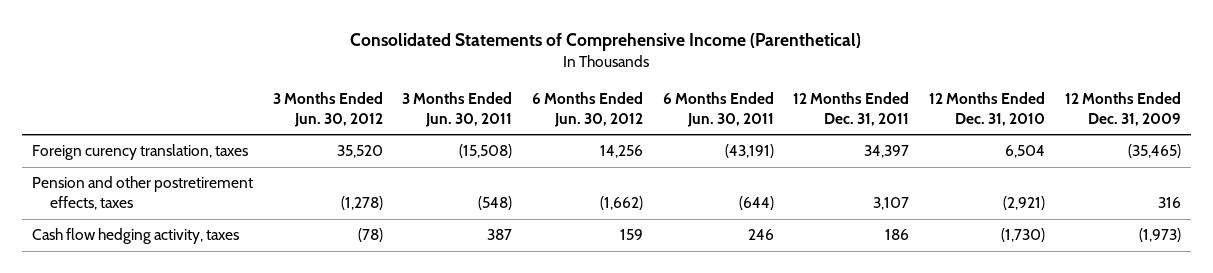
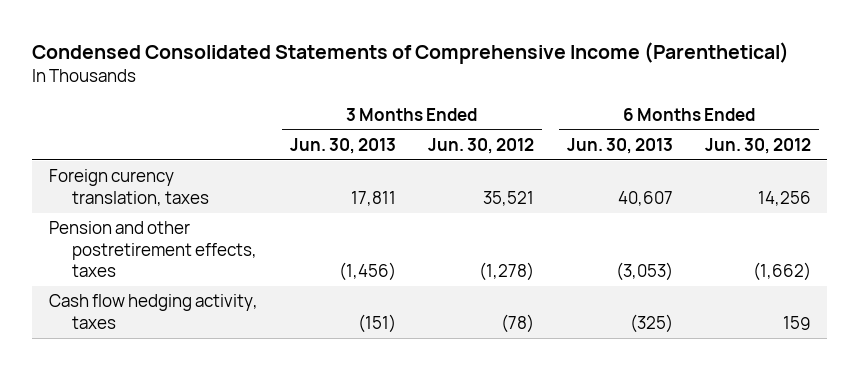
- Consolidated Statements of Comprehensive Income (Parenthetical)
+ Condensed Consolidated Statements of Comprehensive Income (Parenthetical)
- | 3 Months Ended Jun. 30, 2012 | 3 Months Ended Jun. 30, 2011 | 6 Months Ended Jun. 30, 2012 | 6 Months Ended Jun. 30, 2011 | 12 Months Ended Dec. 31, 2011 | 12 Months Ended Dec. 31, 2010 | 12 Months Ended Dec. 31, 2009
+ | 3 Months Ended Jun. 30, 2013 | 3 Months Ended Jun. 30, 2012 | 6 Months Ended Jun. 30, 2013 | 6 Months Ended Jun. 30, 2012
- Foreign curency translation, taxes | 35,520 | (15,508) | 14,256 | (43,191) | 34,397 | 6,504 | (35,465)
+ Foreign curency translation, taxes | 17,811 | 35,521 | 40,607 | 14,256

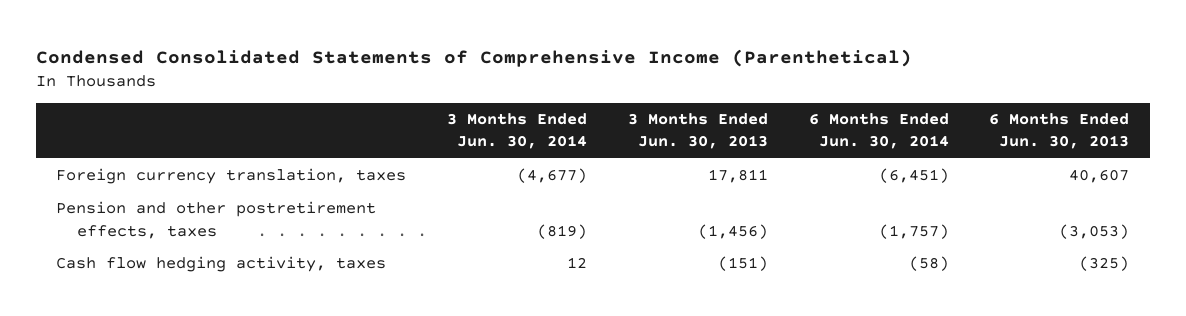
- | 3 Months Ended Jun. 30, 2013 | 3 Months Ended Jun. 30, 2012 | 6 Months Ended Jun. 30, 2013 | 6 Months Ended Jun. 30, 2012
+ | 3 Months Ended Jun. 30, 2014 | 3 Months Ended Jun. 30, 2013 | 6 Months Ended Jun. 30, 2014 | 6 Months Ended Jun. 30, 2013
- Foreign curency translation, taxes | 17,811 | 35,521 | 40,607 | 14,256
+ Foreign currency translation, taxes | (4,677) | 17,811 | (6,451) | 40,607

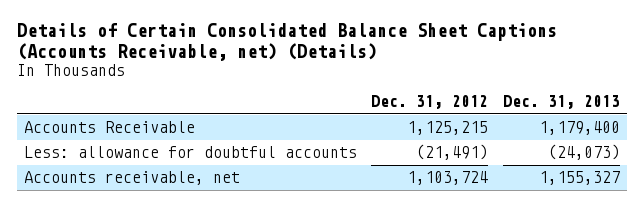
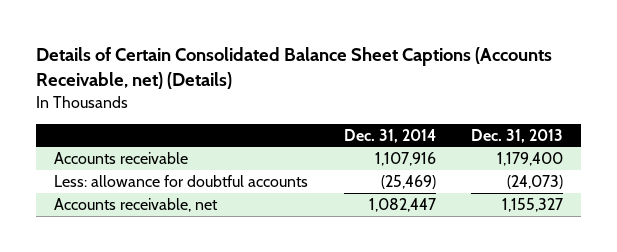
- | Dec. 31, 2012 | Dec. 31, 2013
+ | Dec. 31, 2014 | Dec. 31, 2013
- Accounts Receivable | 1,125,215 | 1,179,400
+ Accounts receivable | 1,107,916 | 1,179,400

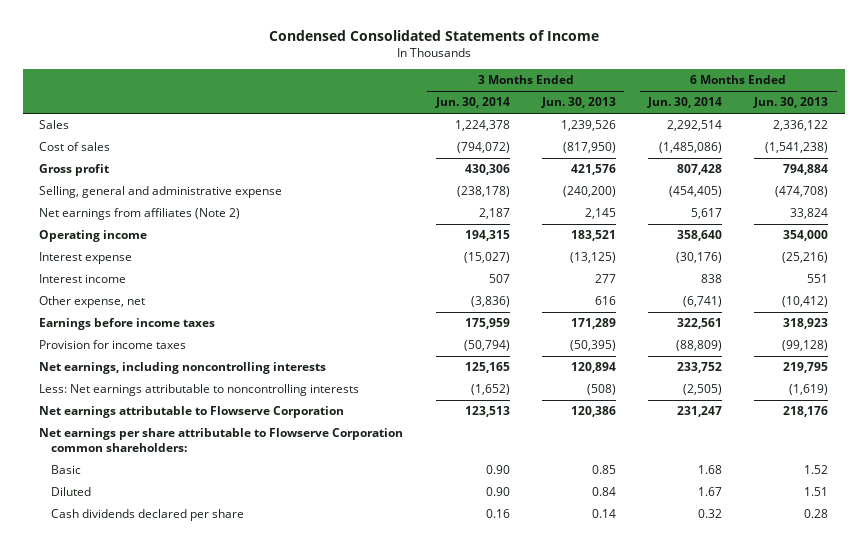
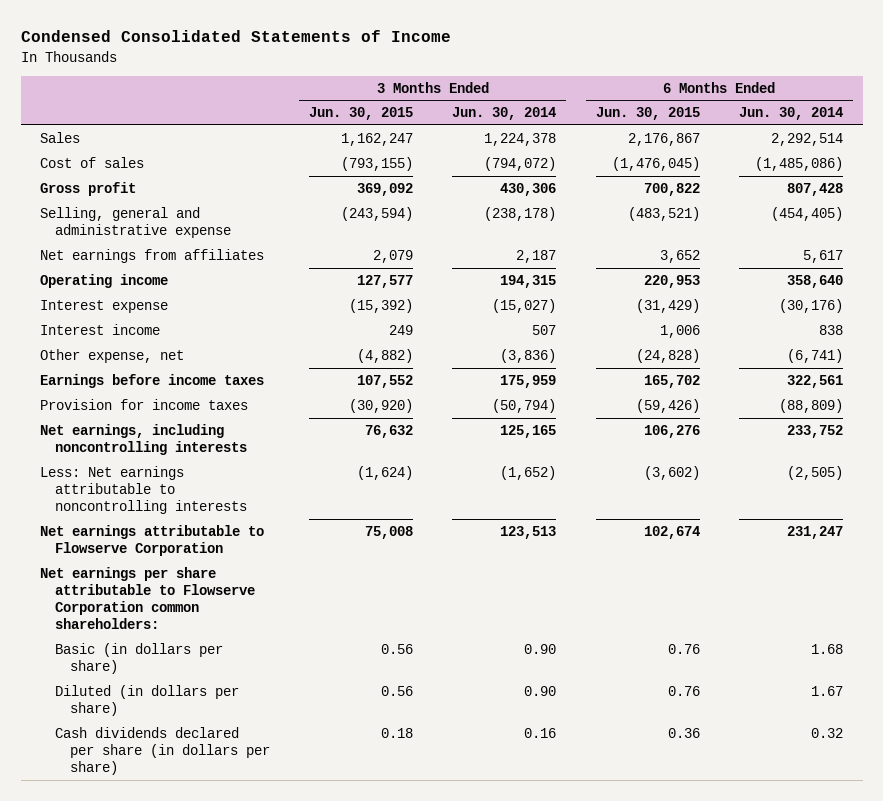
- | 3 Months Ended Jun. 30, 2014 | 3 Months Ended Jun. 30, 2013 | 6 Months Ended Jun. 30, 2014 | 6 Months Ended Jun. 30, 2013
+ | 3 Months Ended Jun. 30, 2015 | 3 Months Ended Jun. 30, 2014 | 6 Months Ended Jun. 30, 2015 | 6 Months Ended Jun. 30, 2014
- Net earnings from affiliates (Note 2) | 2,187 | 2,145 | 5,617 | 33,824
+ Net earnings from affiliates | 2,079 | 2,187 | 3,652 | 5,617
- Basic | 0.90 | 0.85 | 1.68 | 1.52
- Diluted | 0.90 | 0.84 | 1.67 | 1.51
- Cash dividends declared per share | 0.16 | 0.14 | 0.32 | 0.28
+ Basic (in dollars per share) | 0.56 | 0.90 | 0.76 | 1.68
+ Diluted (in dollars per share) | 0.56 | 0.90 | 0.76 | 1.67
+ Cash dividends declared per share (in dollars per share) | 0.18 | 0.16 | 0.36 | 0.32

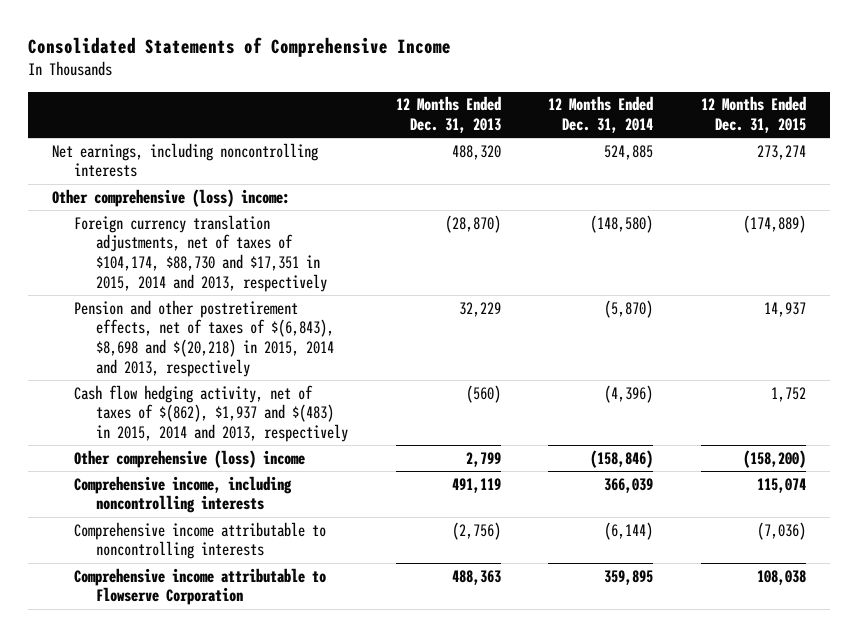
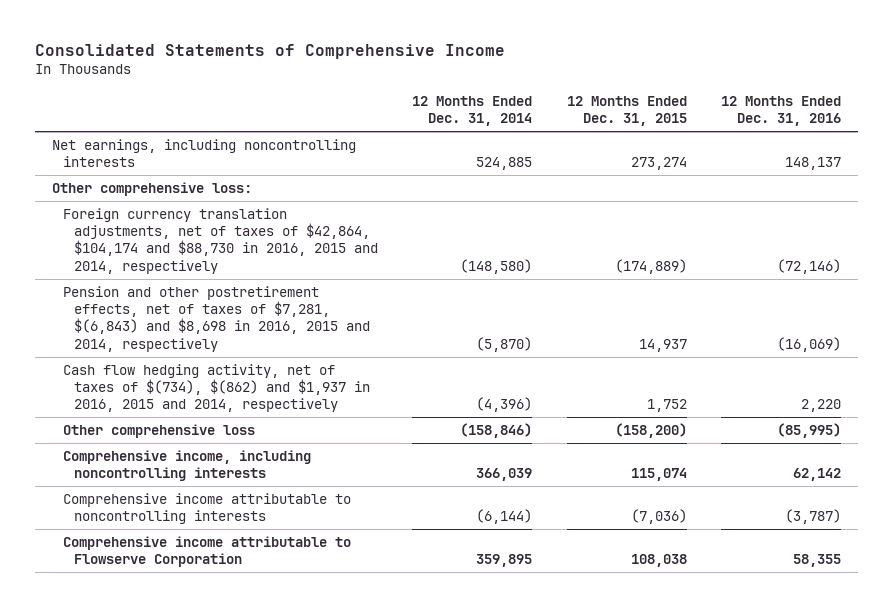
- | 12 Months Ended Dec. 31, 2013 | 12 Months Ended Dec. 31, 2014 | 12 Months Ended Dec. 31, 2015
+ | 12 Months Ended Dec. 31, 2014 | 12 Months Ended Dec. 31, 2015 | 12 Months Ended Dec. 31, 2016
- Other comprehensive (loss) income:
- Foreign currency translation adjustments, net of taxes of $104,174, $88,730 and $17,351 in 2015, 2014 and 2013, respectively | (28,870) | (148,580) | (174,889)
- Pension and other postretirement effects, net of taxes of $(6,843), $8,698 and $(20,218) in 2015, 2014 and 2013, respectively | 32,229 | (5,870) | 14,937
- Cash flow hedging activity, net of taxes of $(862), $1,937 and $(483) in 2015, 2014 and 2013, respectively | (560) | (4,396) | 1,752
- Other comprehensive (loss) income | 2,799 | (158,846) | (158,200)
+ Other comprehensive loss:
+ Foreign currency translation adjustments, net of taxes of $42,864, $104,174 and $88,730 in 2016, 2015 and 2014, respectively | (148,580) | (174,889) | (72,146)
+ Pension and other postretirement effects, net of taxes of $7,281, $(6,843) and $8,698 in 2016, 2015 and 2014, respectively | (5,870) | 14,937 | (16,069)
+ Cash flow hedging activity, net of taxes of $(734), $(862) and $1,937 in 2016, 2015 and 2014, respectively | (4,396) | 1,752 | 2,220
+ Other comprehensive loss | (158,846) | (158,200) | (85,995)

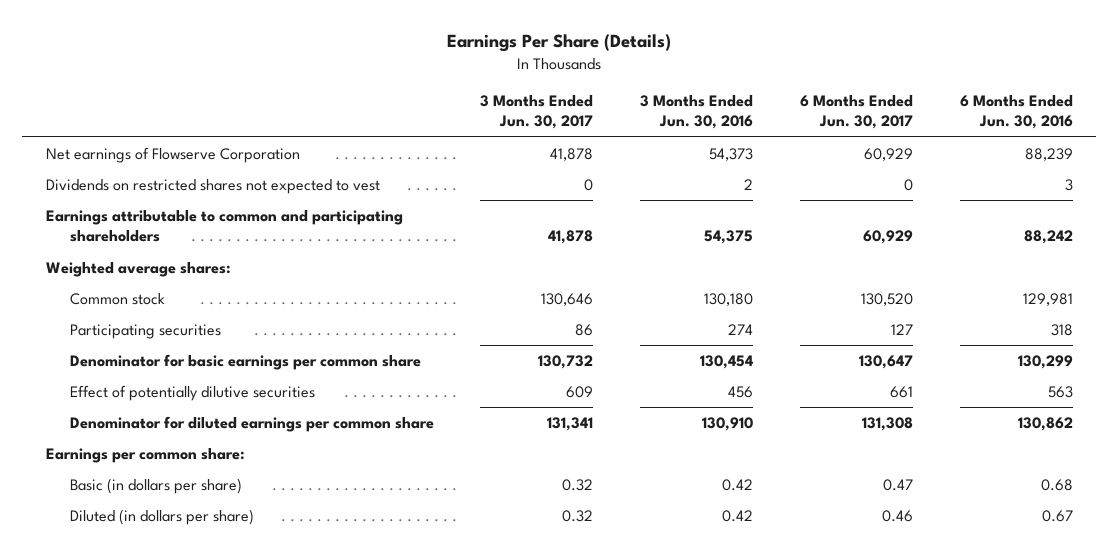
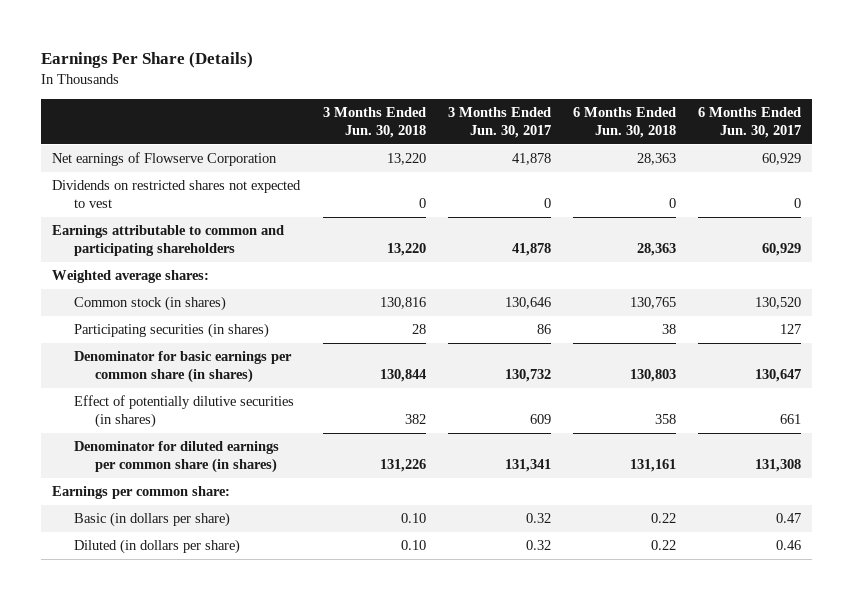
- | 3 Months Ended Jun. 30, 2017 | 3 Months Ended Jun. 30, 2016 | 6 Months Ended Jun. 30, 2017 | 6 Months Ended Jun. 30, 2016
+ | 3 Months Ended Jun. 30, 2018 | 3 Months Ended Jun. 30, 2017 | 6 Months Ended Jun. 30, 2018 | 6 Months Ended Jun. 30, 2017
- Common stock | 130,646 | 130,180 | 130,520 | 129,981
- Participating securities | 86 | 274 | 127 | 318
- Denominator for basic earnings per common share | 130,732 | 130,454 | 130,647 | 130,299
- Effect of potentially dilutive securities | 609 | 456 | 661 | 563
- Denominator for diluted earnings per common share | 131,341 | 130,910 | 131,308 | 130,862
+ Common stock (in shares) | 130,816 | 130,646 | 130,765 | 130,520
+ Participating securities (in shares) | 28 | 86 | 38 | 127
+ Denominator for basic earnings per common share (in shares) | 130,844 | 130,732 | 130,803 | 130,647
+ Effect of potentially dilutive securities (in shares) | 382 | 609 | 358 | 661
+ Denominator for diluted earnings per common share (in shares) | 131,226 | 131,341 | 131,161 | 131,308

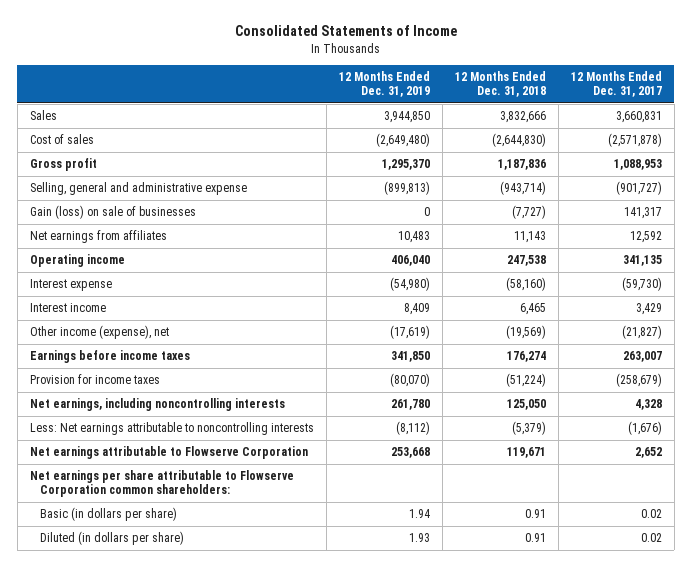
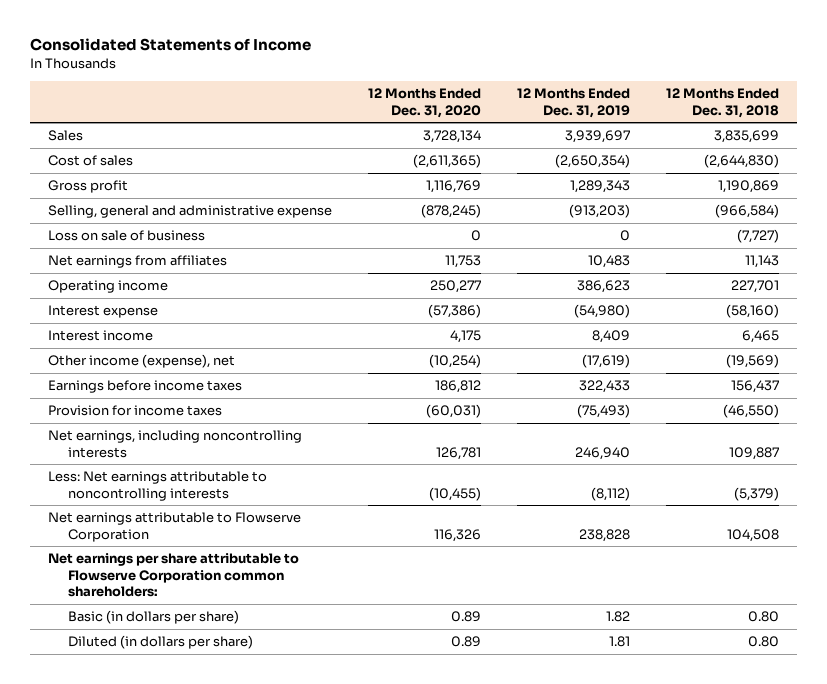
- | 12 Months Ended Dec. 31, 2019 | 12 Months Ended Dec. 31, 2018 | 12 Months Ended Dec. 31, 2017
+ | 12 Months Ended Dec. 31, 2020 | 12 Months Ended Dec. 31, 2019 | 12 Months Ended Dec. 31, 2018
- Sales | 3,944,850 | 3,832,666 | 3,660,831
- Cost of sales | (2,649,480) | (2,644,830) | (2,571,878)
- Gross profit | 1,295,370 | 1,187,836 | 1,088,953
- Selling, general and administrative expense | (899,813) | (943,714) | (901,727)
- Gain (loss) on sale of businesses | 0 | (7,727) | 141,317
+ Sales | 3,728,134 | 3,939,697 | 3,835,699
+ Cost of sales | (2,611,365) | (2,650,354) | (2,644,830)
+ Gross profit | 1,116,769 | 1,289,343 | 1,190,869
+ Selling, general and administrative expense | (878,245) | (913,203) | (966,584)
+ Loss on sale of business | 0 | 0 | (7,727)
- Operating income | 406,040 | 247,538 | 341,135
+ Operating income | 250,277 | 386,623 | 227,701
- Earnings before income taxes | 341,850 | 176,274 | 263,007
- Provision for income taxes | (80,070) | (51,224) | (258,679)
- Net earnings, including noncontrolling interests | 261,780 | 125,050 | 4,328
+ Earnings before income taxes | 186,812 | 322,433 | 156,437
+ Provision for income taxes | (60,031) | (75,493) | (46,550)
+ Net earnings, including noncontrolling interests | 126,781 | 246,940 | 109,887
- Net earnings attributable to Flowserve Corporation | 253,668 | 119,671 | 2,652
+ Net earnings attributable to Flowserve Corporation | 116,326 | 238,828 | 104,508
- Basic (in dollars per share) | 1.94 | 0.91 | 0.02
- Diluted (in dollars per share) | 1.93 | 0.91 | 0.02
+ Basic (in dollars per share) | 0.89 | 1.82 | 0.80
+ Diluted (in dollars per share) | 0.89 | 1.81 | 0.80

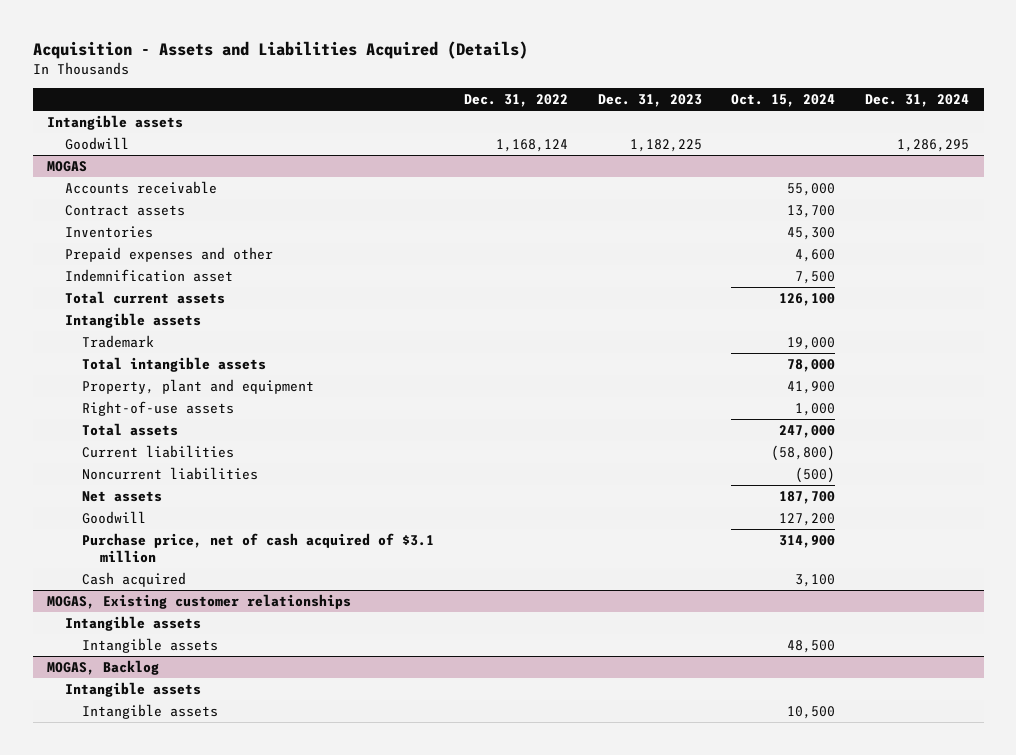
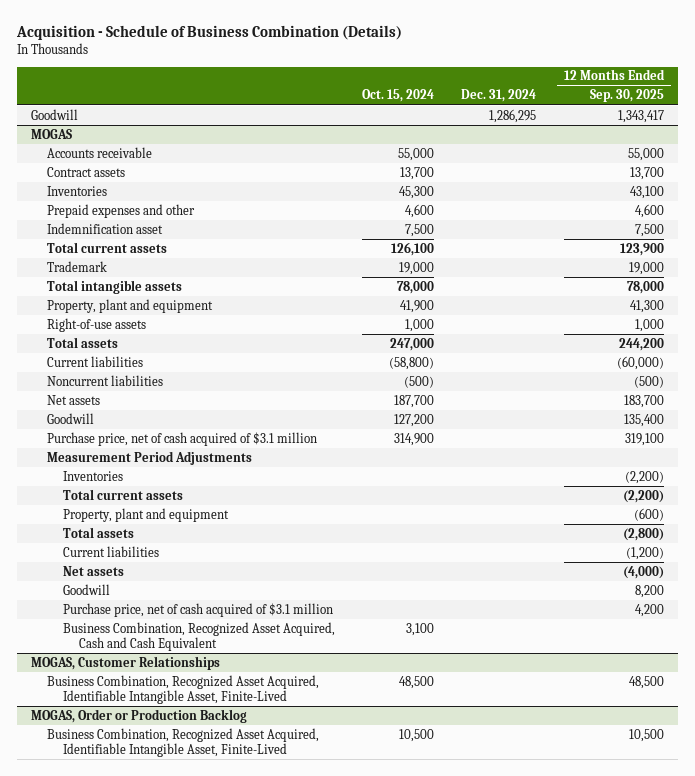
- Acquisition - Assets and Liabilities Acquired (Details)
+ Acquisition - Schedule of Business Combination (Details)
- | Dec. 31, 2022 | Dec. 31, 2023 | Oct. 15, 2024 | Dec. 31, 2024
+ | Oct. 15, 2024 | Dec. 31, 2024 | 12 Months Ended Sep. 30, 2025
- Intangible assets
@ MOGAS
- Intangible assets
- Cash acquired | | | 3,100 |
- MOGAS, Existing customer relationships
- Intangible assets
- Intangible assets | | | 48,500 |
- MOGAS, Backlog
- Intangible assets
- Intangible assets | | | 10,500 |
@ MOGAS
+ Measurement Period Adjustments
+ Inventories | | | (2,200)
+ Total current assets | | | (2,200)
+ Property, plant and equipment | | | (600)
+ Total assets | | | (2,800)
+ Current liabilities | | | (1,200)
+ Net assets | | | (4,000)
+ Goodwill | | | 8,200
+ Purchase price, net of cash acquired of $3.1 million | | | 4,200
+ Business Combination, Recognized Asset Acquired, Cash and Cash Equivalent | 3,100 | |
+ MOGAS, Customer Relationships
+ Business Combination, Recognized Asset Acquired, Identifiable Intangible Asset, Finite-Lived | 48,500 | | 48,500
+ MOGAS, Order or Production Backlog
+ Business Combination, Recognized Asset Acquired, Identifiable Intangible Asset, Finite-Lived | 10,500 | | 10,500

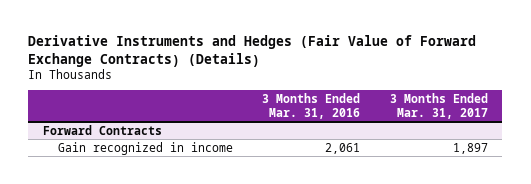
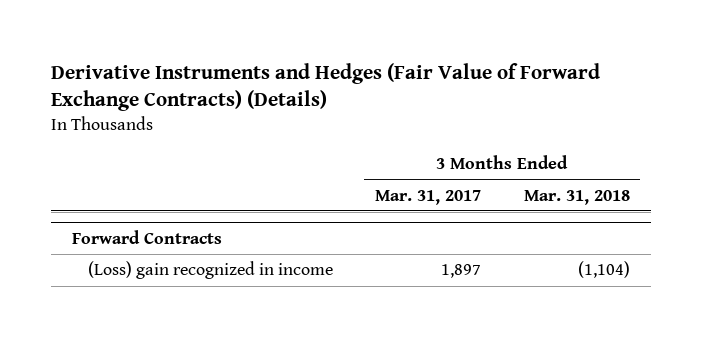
- | 3 Months Ended Mar. 31, 2016 | 3 Months Ended Mar. 31, 2017
+ | 3 Months Ended Mar. 31, 2017 | 3 Months Ended Mar. 31, 2018
@ Forward Contracts
- Gain recognized in income | 2,061 | 1,897
+ (Loss) gain recognized in income | 1,897 | (1,104)

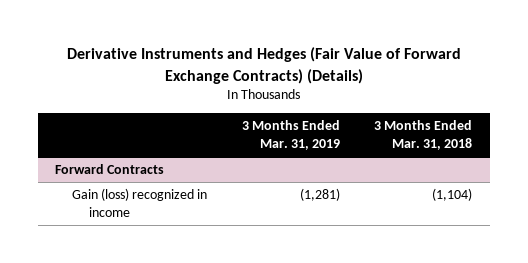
- | 3 Months Ended Mar. 31, 2017 | 3 Months Ended Mar. 31, 2018
+ | 3 Months Ended Mar. 31, 2019 | 3 Months Ended Mar. 31, 2018
@ Forward Contracts
- (Loss) gain recognized in income | 1,897 | (1,104)
+ Gain (loss) recognized in income | (1,281) | (1,104)

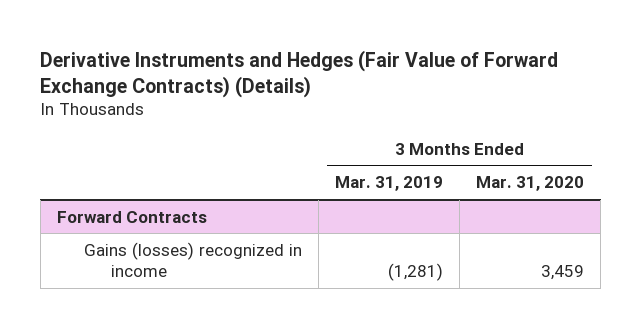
- | 3 Months Ended Mar. 31, 2019 | 3 Months Ended Mar. 31, 2018
+ | 3 Months Ended Mar. 31, 2019 | 3 Months Ended Mar. 31, 2020
@ Forward Contracts
- Gain (loss) recognized in income | (1,281) | (1,104)
+ Gains (losses) recognized in income | (1,281) | 3,459

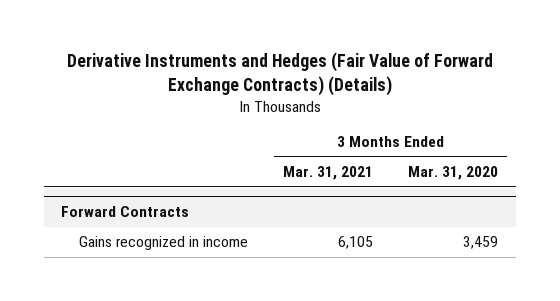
- | 3 Months Ended Mar. 31, 2019 | 3 Months Ended Mar. 31, 2020
+ | 3 Months Ended Mar. 31, 2021 | 3 Months Ended Mar. 31, 2020
@ Forward Contracts
- Gains (losses) recognized in income | (1,281) | 3,459
+ Gains recognized in income | 6,105 | 3,459

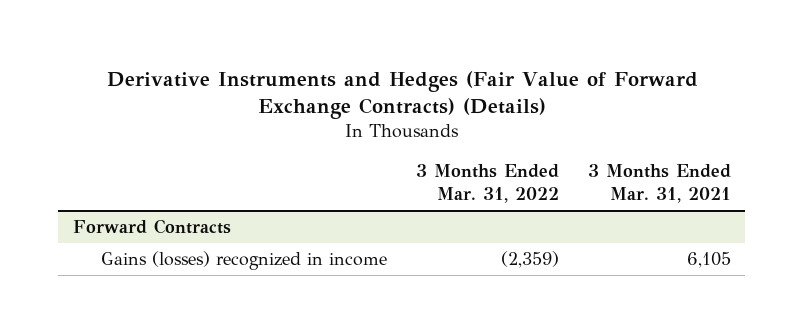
- | 3 Months Ended Mar. 31, 2021 | 3 Months Ended Mar. 31, 2020
+ | 3 Months Ended Mar. 31, 2022 | 3 Months Ended Mar. 31, 2021
@ Forward Contracts
- Gains recognized in income | 6,105 | 3,459
+ Gains (losses) recognized in income | (2,359) | 6,105

